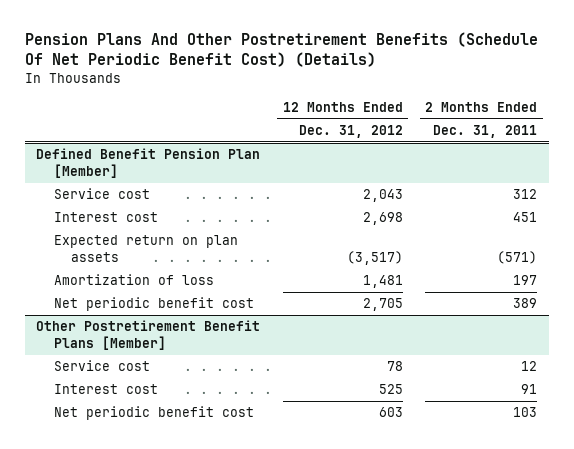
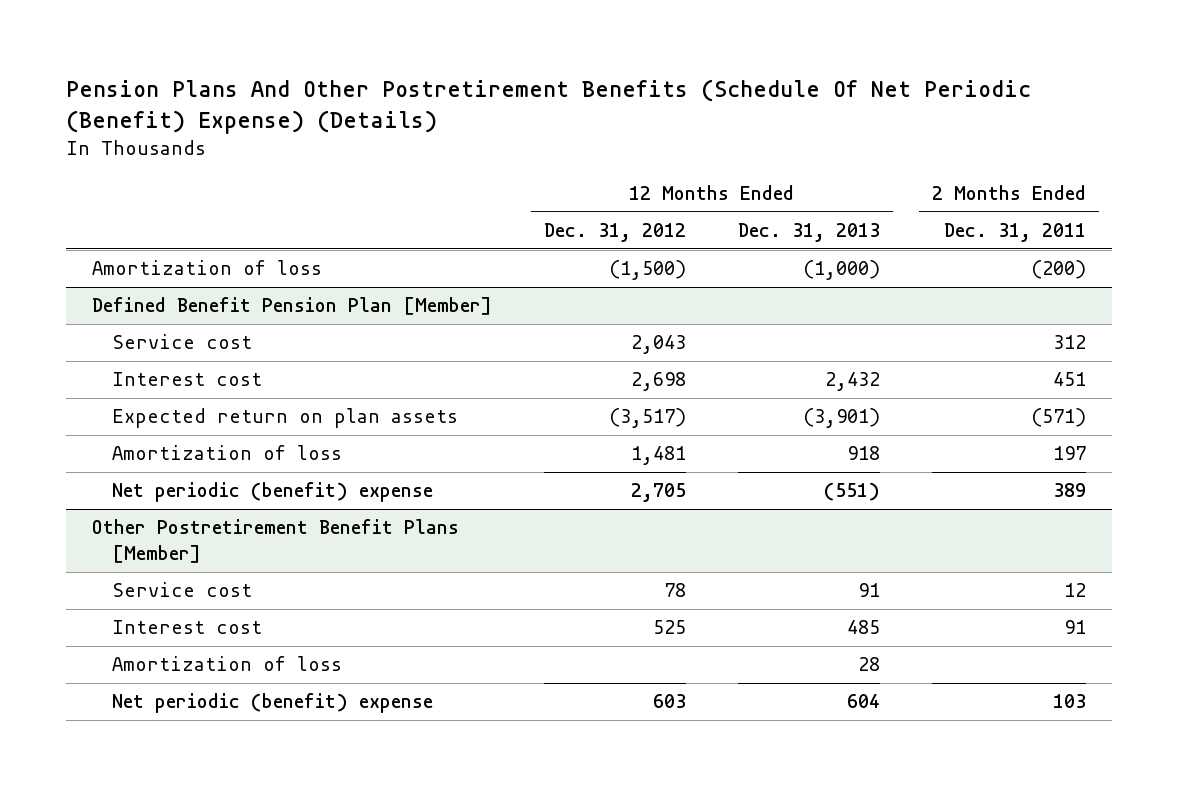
- Pension Plans And Other Postretirement Benefits (Schedule Of Net Periodic Benefit Cost) (Details)
+ Pension Plans And Other Postretirement Benefits (Schedule Of Net Periodic (Benefit) Expense) (Details)
- | 12 Months Ended Dec. 31, 2012 | 2 Months Ended Dec. 31, 2011
+ | 12 Months Ended Dec. 31, 2012 | 12 Months Ended Dec. 31, 2013 | 2 Months Ended Dec. 31, 2011
+ Amortization of loss | (1,500) | (1,000) | (200)
@ Defined Benefit Pension Plan [Member]
- Net periodic benefit cost | 2,705 | 389
+ Net periodic (benefit) expense | 2,705 | (551) | 389
@ Other Postretirement Benefit Plans [Member]
- Net periodic benefit cost | 603 | 103
+ Amortization of loss | | 28 |
+ Net periodic (benefit) expense | 603 | 604 | 103

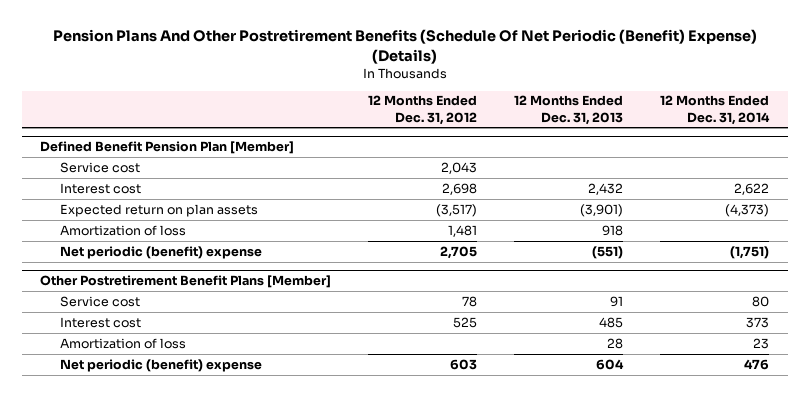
- | 12 Months Ended Dec. 31, 2012 | 12 Months Ended Dec. 31, 2013 | 2 Months Ended Dec. 31, 2011
+ | 12 Months Ended Dec. 31, 2012 | 12 Months Ended Dec. 31, 2013 | 12 Months Ended Dec. 31, 2014
- Amortization of loss | (1,500) | (1,000) | (200)

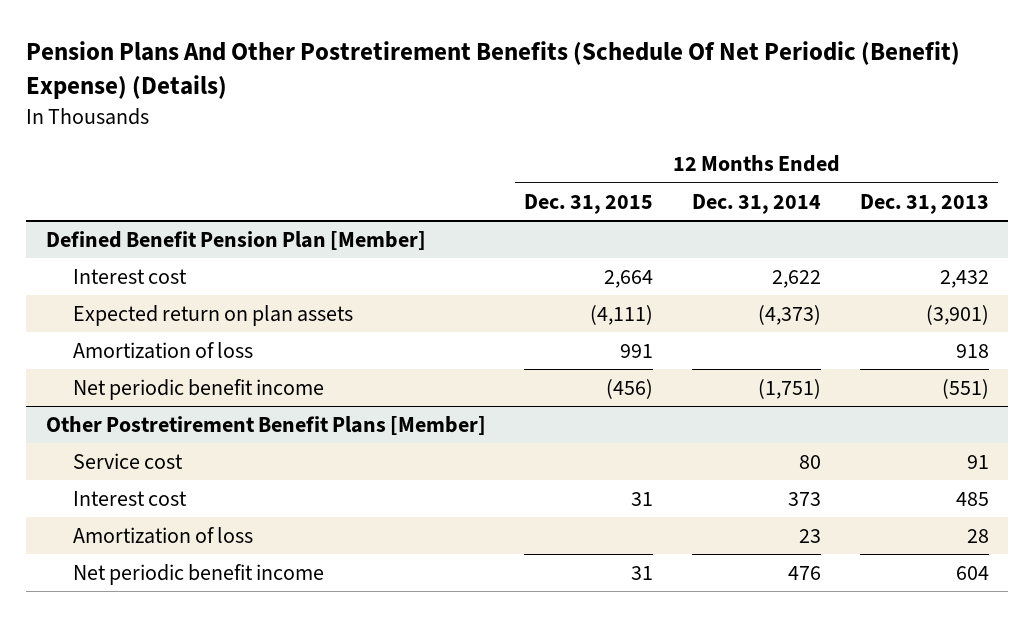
- | 12 Months Ended Dec. 31, 2012 | 12 Months Ended Dec. 31, 2013 | 12 Months Ended Dec. 31, 2014
+ | 12 Months Ended Dec. 31, 2015 | 12 Months Ended Dec. 31, 2014 | 12 Months Ended Dec. 31, 2013
@ Defined Benefit Pension Plan [Member]
- Service cost | 2,043 | |
- Net periodic (benefit) expense | 2,705 | (551) | (1,751)
+ Net periodic benefit income | (456) | (1,751) | (551)
@ Other Postretirement Benefit Plans [Member]
- Net periodic (benefit) expense | 603 | 604 | 476
+ Net periodic benefit income | 31 | 476 | 604

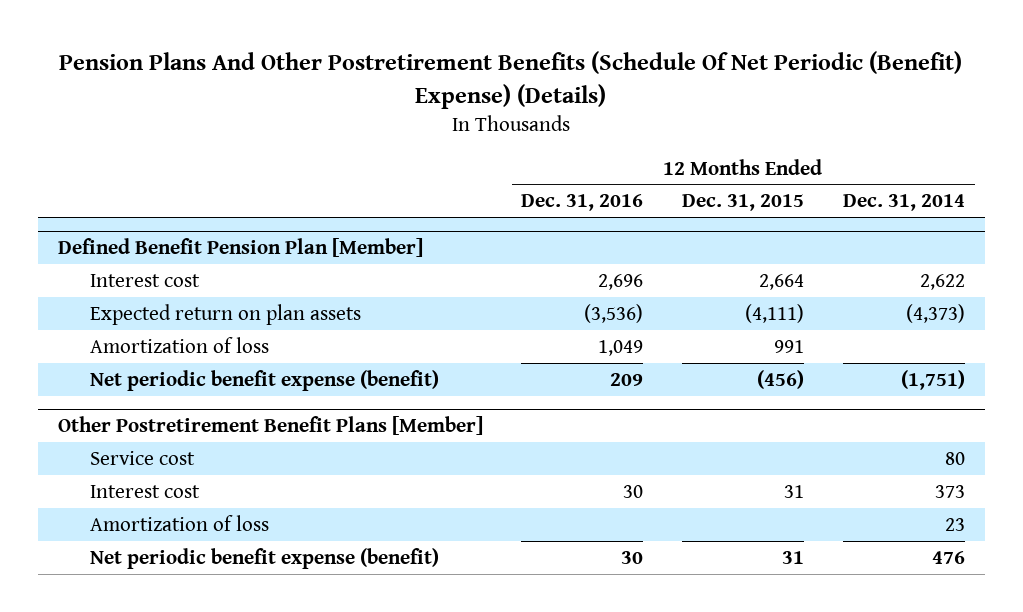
- | 12 Months Ended Dec. 31, 2015 | 12 Months Ended Dec. 31, 2014 | 12 Months Ended Dec. 31, 2013
+ | 12 Months Ended Dec. 31, 2016 | 12 Months Ended Dec. 31, 2015 | 12 Months Ended Dec. 31, 2014
@ Defined Benefit Pension Plan [Member]
- Net periodic benefit income | (456) | (1,751) | (551)
+ Net periodic benefit expense (benefit) | 209 | (456) | (1,751)
@ Other Postretirement Benefit Plans [Member]
- Net periodic benefit income | 31 | 476 | 604
+ Net periodic benefit expense (benefit) | 30 | 31 | 476

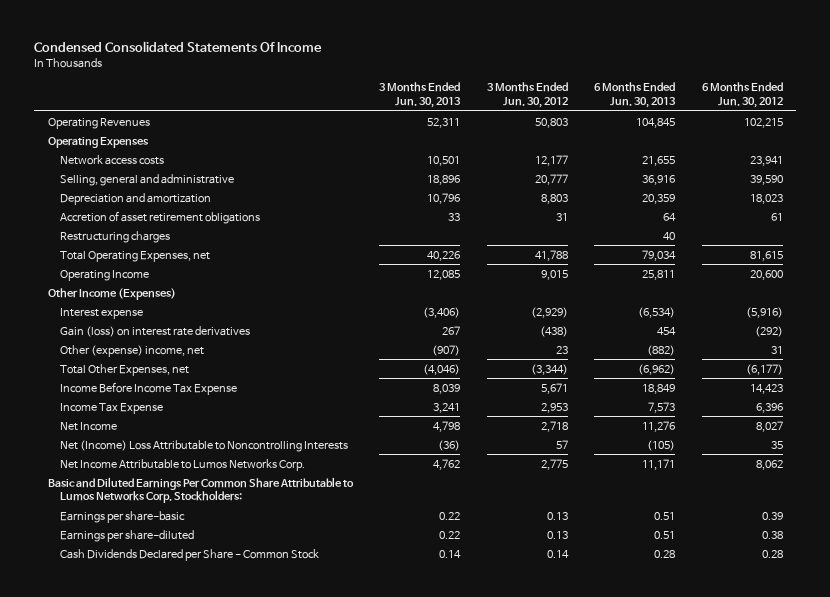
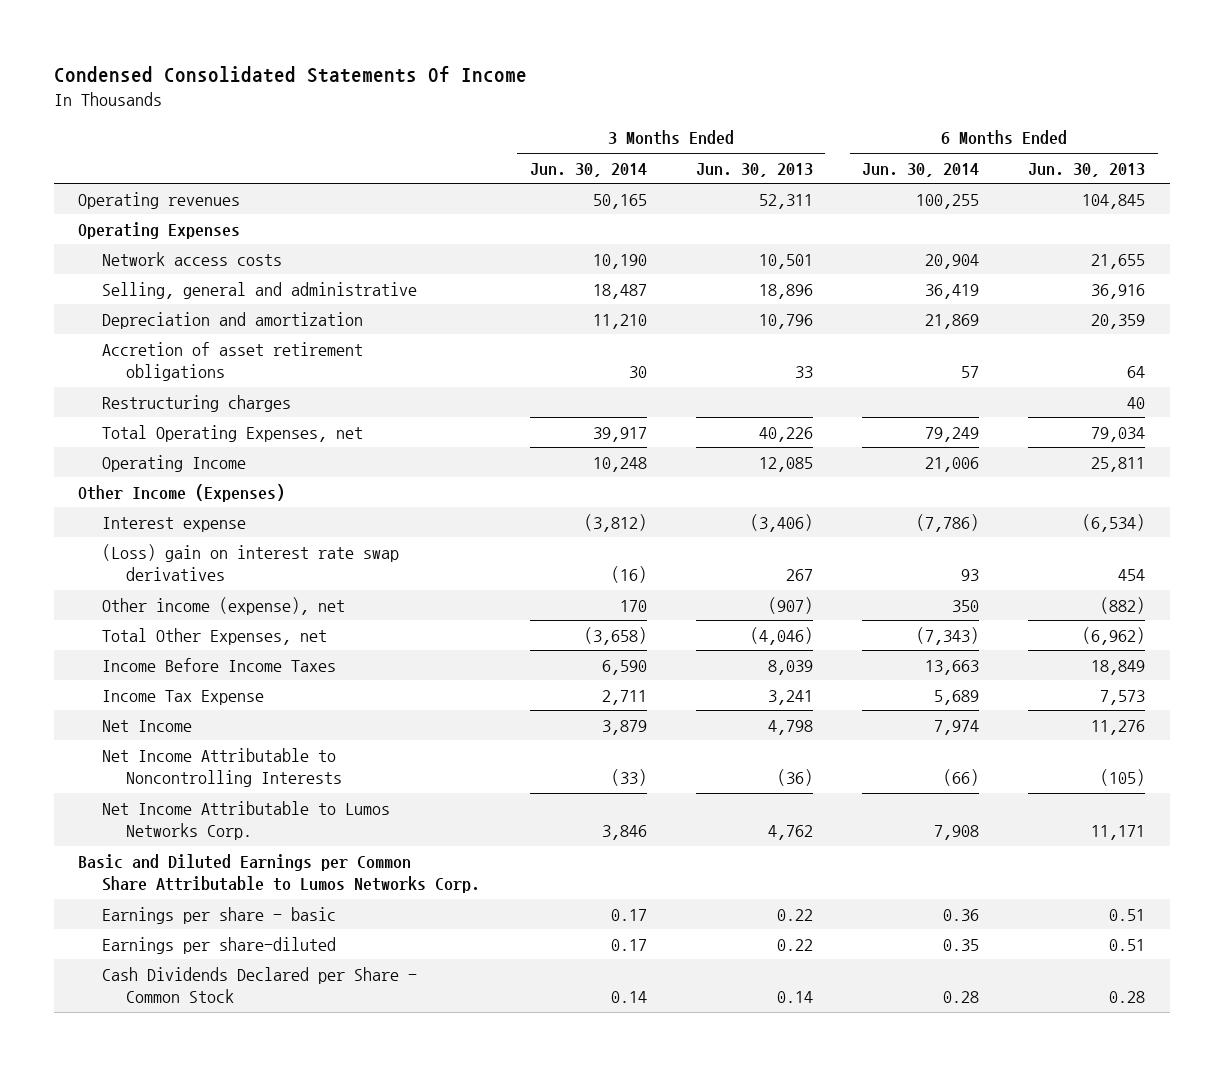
- | 3 Months Ended Jun. 30, 2013 | 3 Months Ended Jun. 30, 2012 | 6 Months Ended Jun. 30, 2013 | 6 Months Ended Jun. 30, 2012
+ | 3 Months Ended Jun. 30, 2014 | 3 Months Ended Jun. 30, 2013 | 6 Months Ended Jun. 30, 2014 | 6 Months Ended Jun. 30, 2013
- Operating Revenues | 52,311 | 50,803 | 104,845 | 102,215
+ Operating revenues | 50,165 | 52,311 | 100,255 | 104,845
- Gain (loss) on interest rate derivatives | 267 | (438) | 454 | (292)
- Other (expense) income, net | (907) | 23 | (882) | 31
+ (Loss) gain on interest rate swap derivatives | (16) | 267 | 93 | 454
+ Other income (expense), net | 170 | (907) | 350 | (882)
- Income Before Income Tax Expense | 8,039 | 5,671 | 18,849 | 14,423
+ Income Before Income Taxes | 6,590 | 8,039 | 13,663 | 18,849
- Net (Income) Loss Attributable to Noncontrolling Interests | (36) | 57 | (105) | 35
+ Net Income Attributable to Noncontrolling Interests | (33) | (36) | (66) | (105)
- Basic and Diluted Earnings Per Common Share Attributable to Lumos Networks Corp. Stockholders:
- Earnings per share-basic | 0.22 | 0.13 | 0.51 | 0.39
+ Basic and Diluted Earnings per Common Share Attributable to Lumos Networks Corp.
+ Earnings per share - basic | 0.17 | 0.22 | 0.36 | 0.51

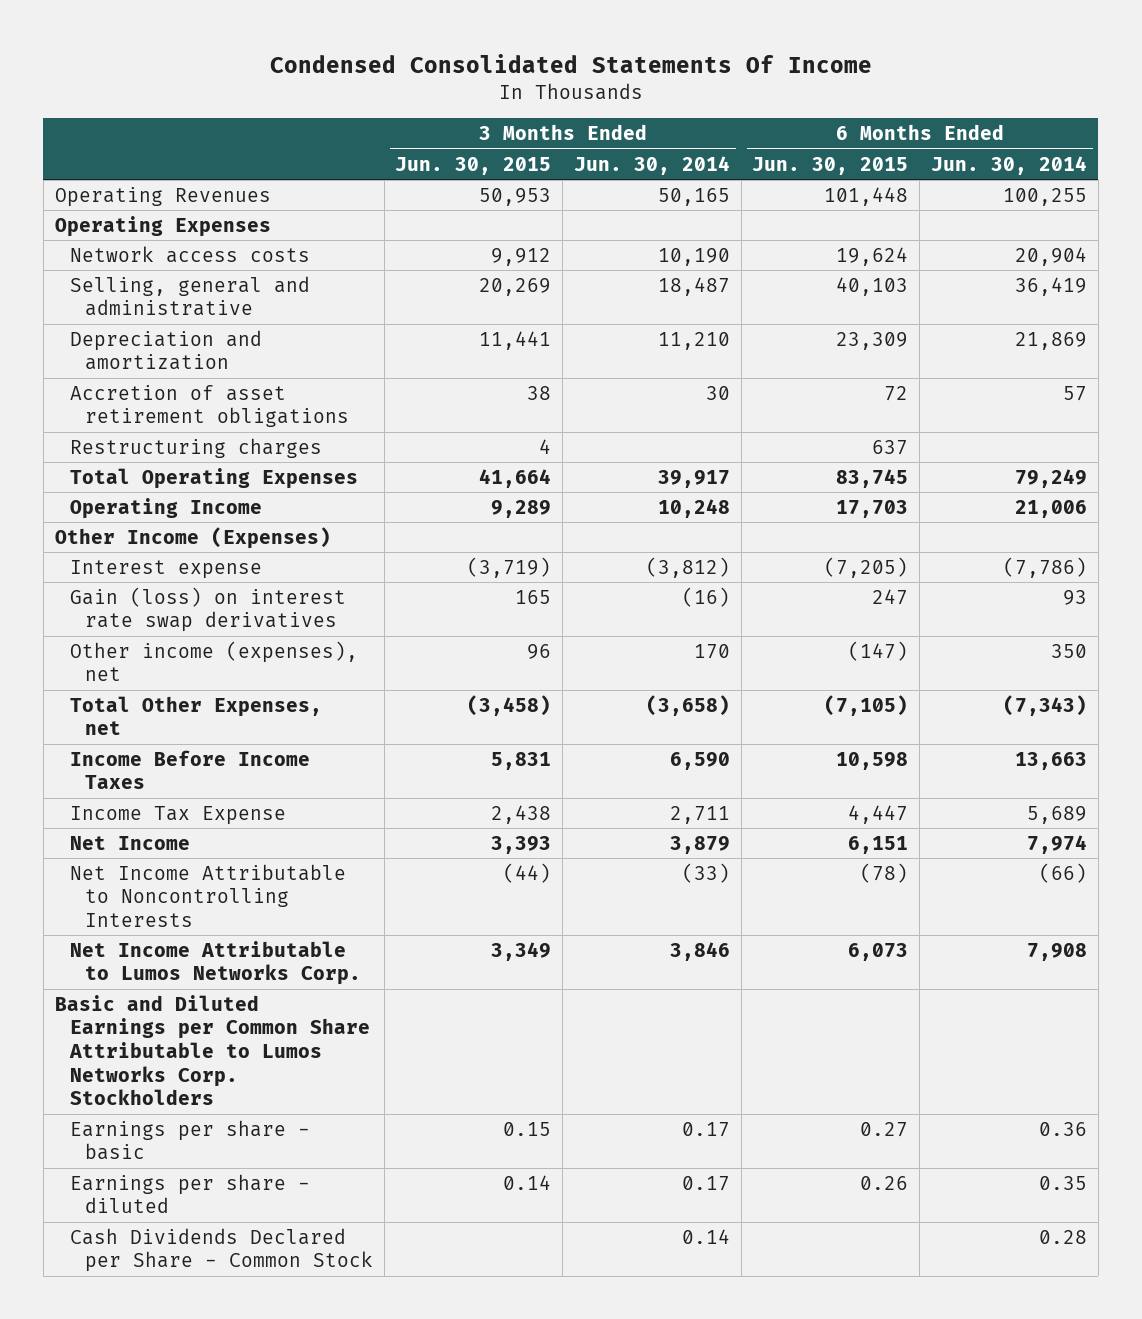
- | 3 Months Ended Jun. 30, 2014 | 3 Months Ended Jun. 30, 2013 | 6 Months Ended Jun. 30, 2014 | 6 Months Ended Jun. 30, 2013
+ | 3 Months Ended Jun. 30, 2015 | 3 Months Ended Jun. 30, 2014 | 6 Months Ended Jun. 30, 2015 | 6 Months Ended Jun. 30, 2014
- Operating revenues | 50,165 | 52,311 | 100,255 | 104,845
+ Operating Revenues | 50,953 | 50,165 | 101,448 | 100,255
- Total Operating Expenses, net | 39,917 | 40,226 | 79,249 | 79,034
+ Total Operating Expenses | 41,664 | 39,917 | 83,745 | 79,249
- (Loss) gain on interest rate swap derivatives | (16) | 267 | 93 | 454
- Other income (expense), net | 170 | (907) | 350 | (882)
+ Gain (loss) on interest rate swap derivatives | 165 | (16) | 247 | 93
+ Other income (expenses), net | 96 | 170 | (147) | 350
- Basic and Diluted Earnings per Common Share Attributable to Lumos Networks Corp.
+ Basic and Diluted Earnings per Common Share Attributable to Lumos Networks Corp. Stockholders
- Earnings per share-diluted | 0.17 | 0.22 | 0.35 | 0.51
+ Earnings per share - diluted | 0.14 | 0.17 | 0.26 | 0.35

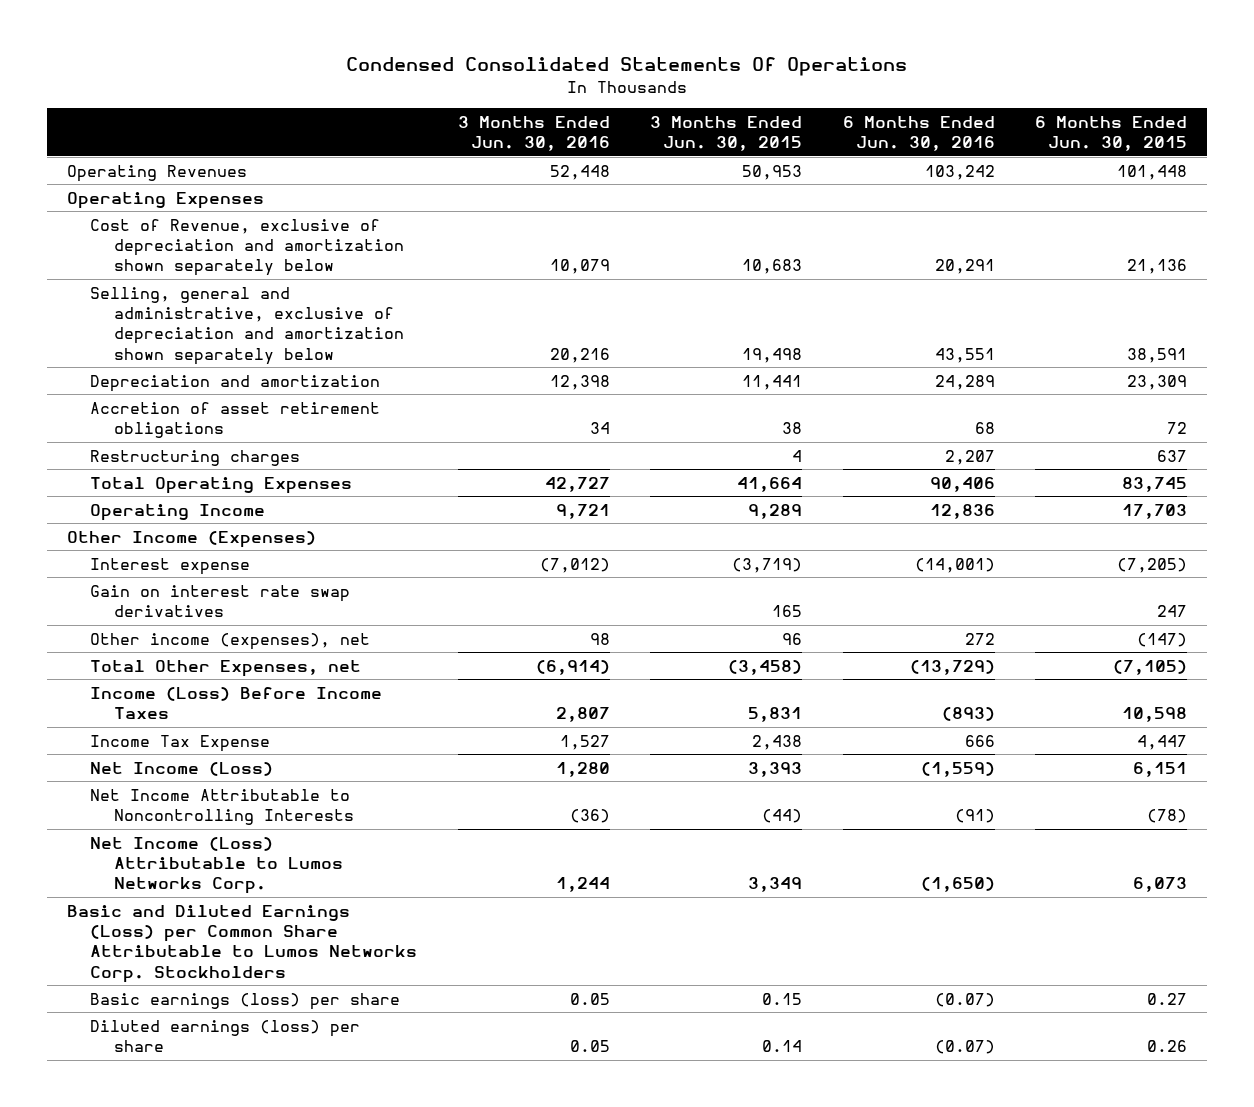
- Condensed Consolidated Statements Of Income
+ Condensed Consolidated Statements Of Operations
- | 3 Months Ended Jun. 30, 2015 | 3 Months Ended Jun. 30, 2014 | 6 Months Ended Jun. 30, 2015 | 6 Months Ended Jun. 30, 2014
+ | 3 Months Ended Jun. 30, 2016 | 3 Months Ended Jun. 30, 2015 | 6 Months Ended Jun. 30, 2016 | 6 Months Ended Jun. 30, 2015
- Network access costs | 9,912 | 10,190 | 19,624 | 20,904
- Selling, general and administrative | 20,269 | 18,487 | 40,103 | 36,419
+ Cost of Revenue, exclusive of depreciation and amortization shown separately below | 10,079 | 10,683 | 20,291 | 21,136
+ Selling, general and administrative, exclusive of depreciation and amortization shown separately below | 20,216 | 19,498 | 43,551 | 38,591
- Gain (loss) on interest rate swap derivatives | 165 | (16) | 247 | 93
+ Gain on interest rate swap derivatives | | 165 | | 247
- Income Before Income Taxes | 5,831 | 6,590 | 10,598 | 13,663
+ Income (Loss) Before Income Taxes | 2,807 | 5,831 | (893) | 10,598
- Net Income | 3,393 | 3,879 | 6,151 | 7,974
+ Net Income (Loss) | 1,280 | 3,393 | (1,559) | 6,151
- Net Income Attributable to Lumos Networks Corp. | 3,349 | 3,846 | 6,073 | 7,908
- Basic and Diluted Earnings per Common Share Attributable to Lumos Networks Corp. Stockholders
- Earnings per share - basic | 0.15 | 0.17 | 0.27 | 0.36
- Earnings per share - diluted | 0.14 | 0.17 | 0.26 | 0.35
- Cash Dividends Declared per Share - Common Stock | | 0.14 | | 0.28
+ Net Income (Loss) Attributable to Lumos Networks Corp. | 1,244 | 3,349 | (1,650) | 6,073
+ Basic and Diluted Earnings (Loss) per Common Share Attributable to Lumos Networks Corp. Stockholders
+ Basic earnings (loss) per share | 0.05 | 0.15 | (0.07) | 0.27
+ Diluted earnings (loss) per share | 0.05 | 0.14 | (0.07) | 0.26

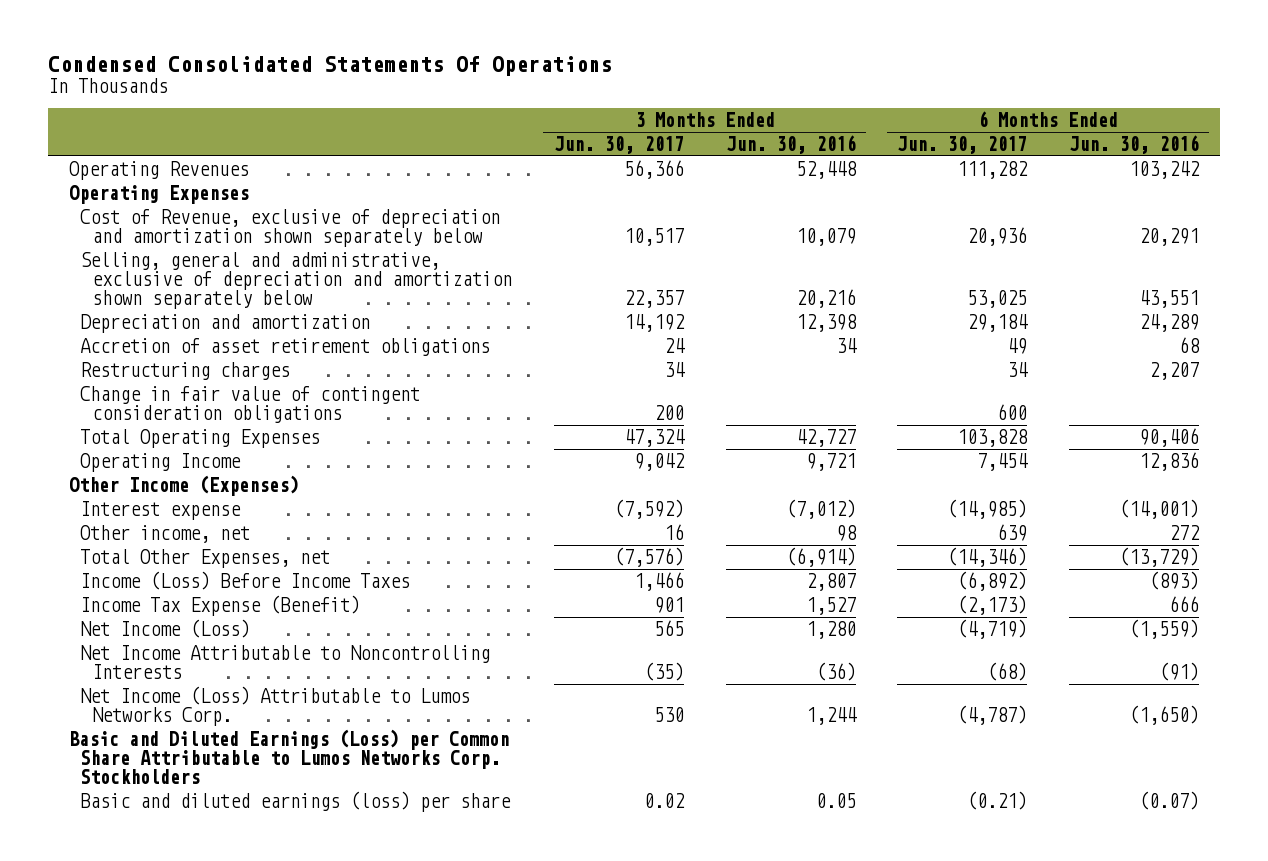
- | 3 Months Ended Jun. 30, 2016 | 3 Months Ended Jun. 30, 2015 | 6 Months Ended Jun. 30, 2016 | 6 Months Ended Jun. 30, 2015
+ | 3 Months Ended Jun. 30, 2017 | 3 Months Ended Jun. 30, 2016 | 6 Months Ended Jun. 30, 2017 | 6 Months Ended Jun. 30, 2016
+ Change in fair value of contingent consideration obligations | 200 | | 600 |
- Gain on interest rate swap derivatives | | 165 | | 247
- Other income (expenses), net | 98 | 96 | 272 | (147)
+ Other income, net | 16 | 98 | 639 | 272
- Income Tax Expense | 1,527 | 2,438 | 666 | 4,447
+ Income Tax Expense (Benefit) | 901 | 1,527 | (2,173) | 666
- Basic earnings (loss) per share | 0.05 | 0.15 | (0.07) | 0.27
- Diluted earnings (loss) per share | 0.05 | 0.14 | (0.07) | 0.26
+ Basic and diluted earnings (loss) per share | 0.02 | 0.05 | (0.21) | (0.07)

